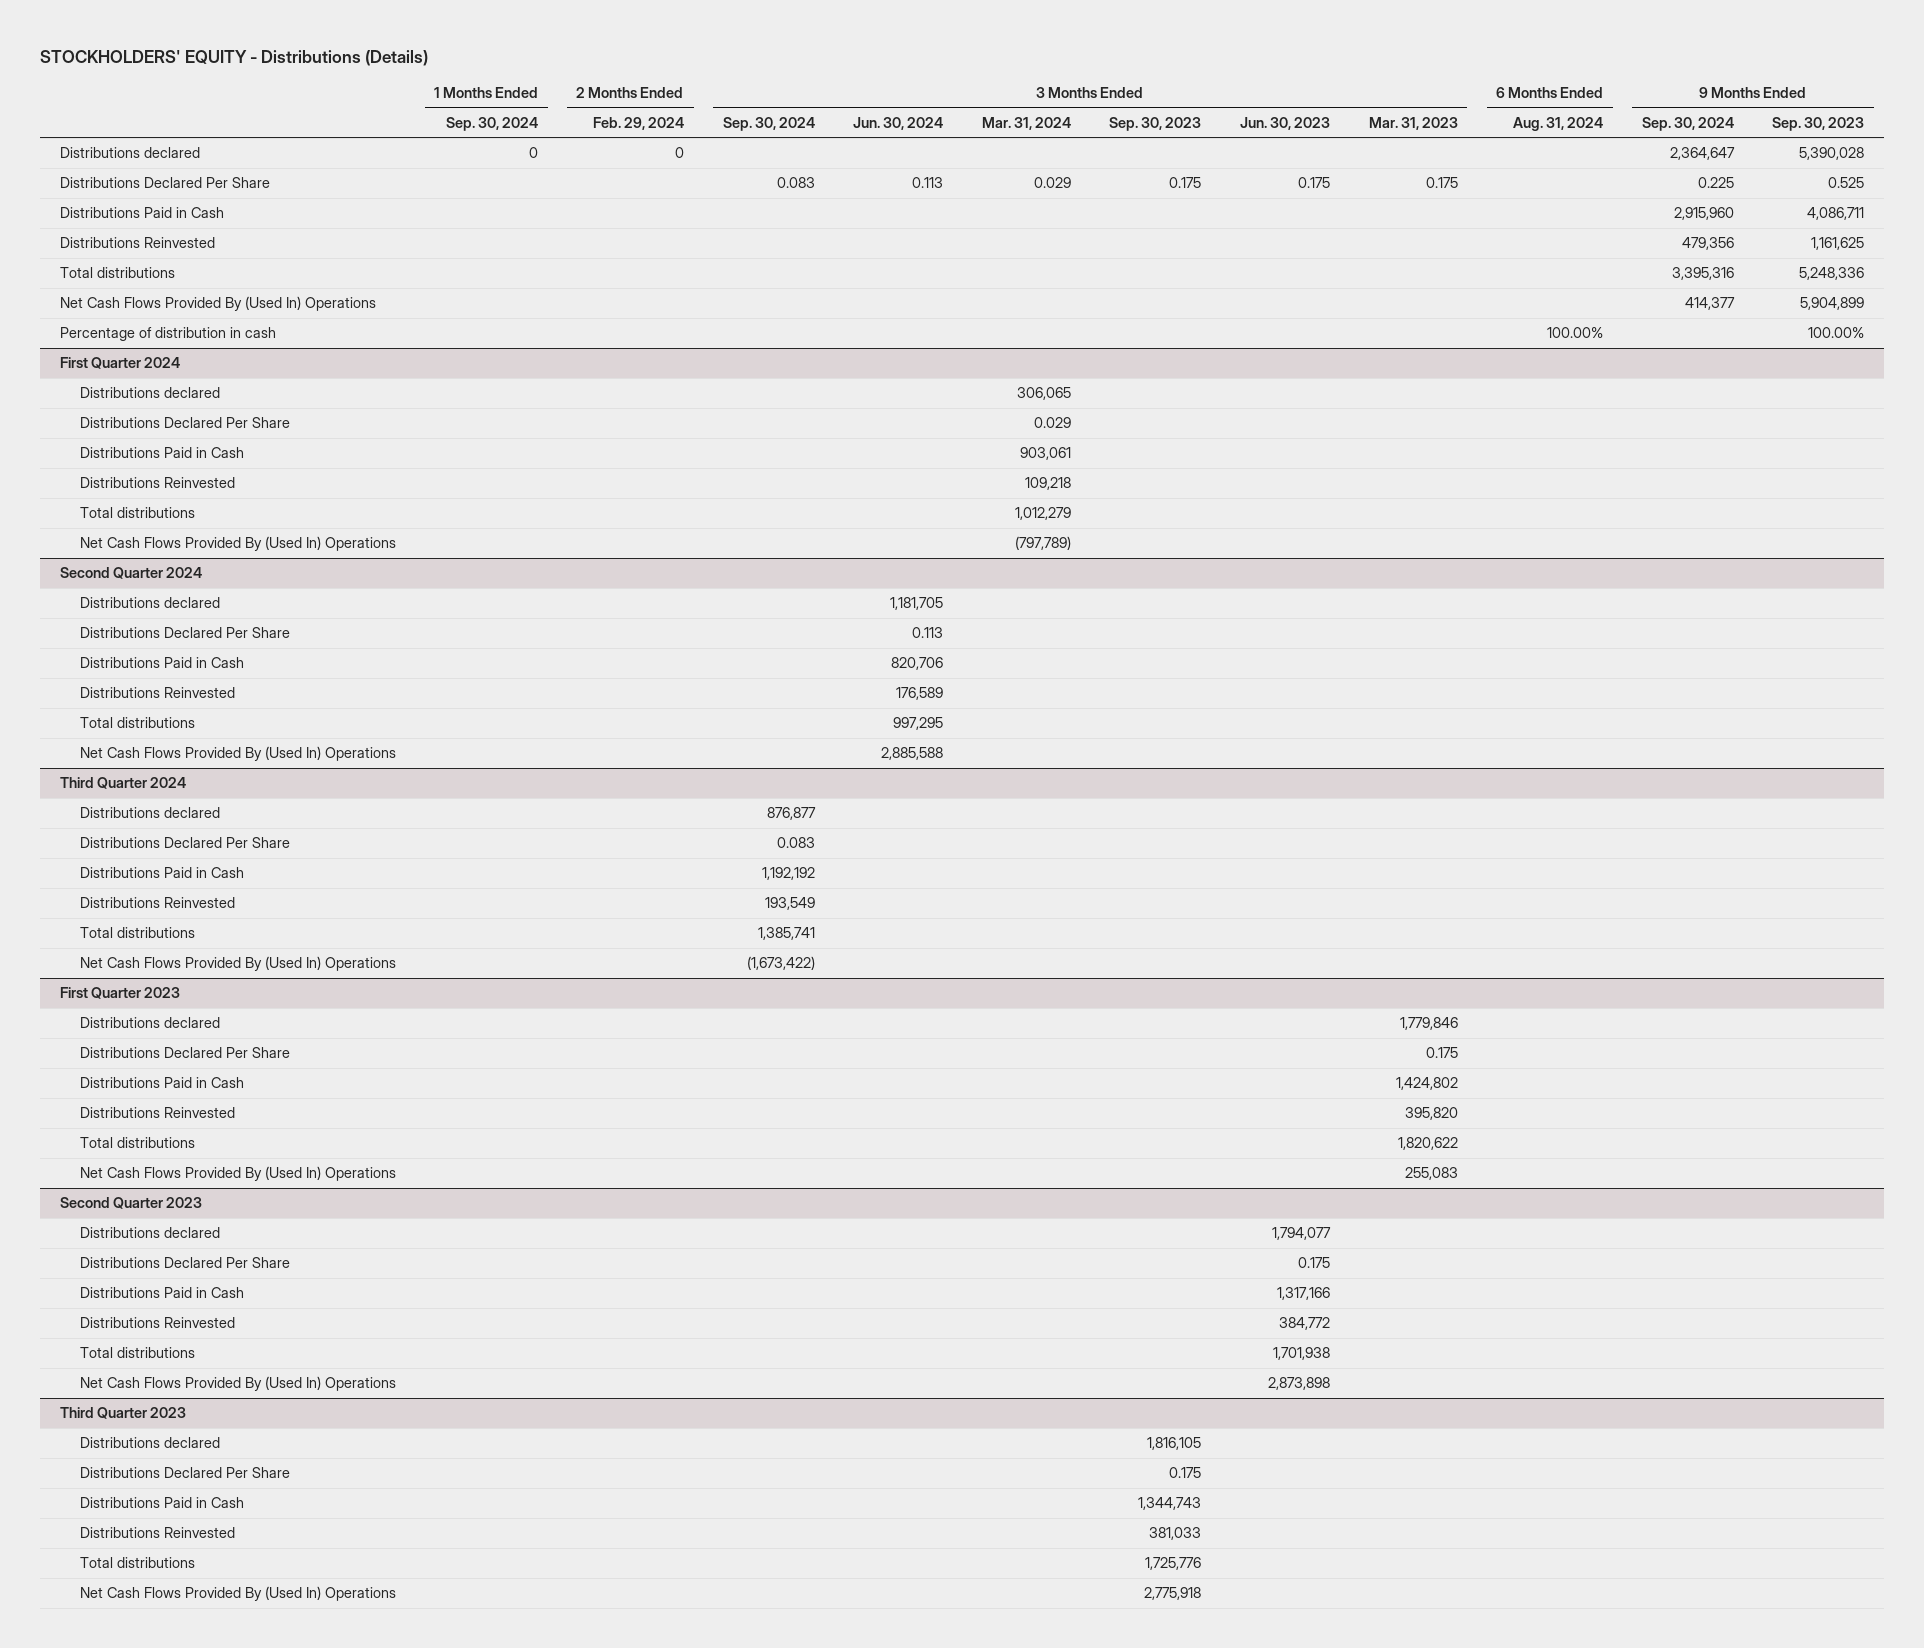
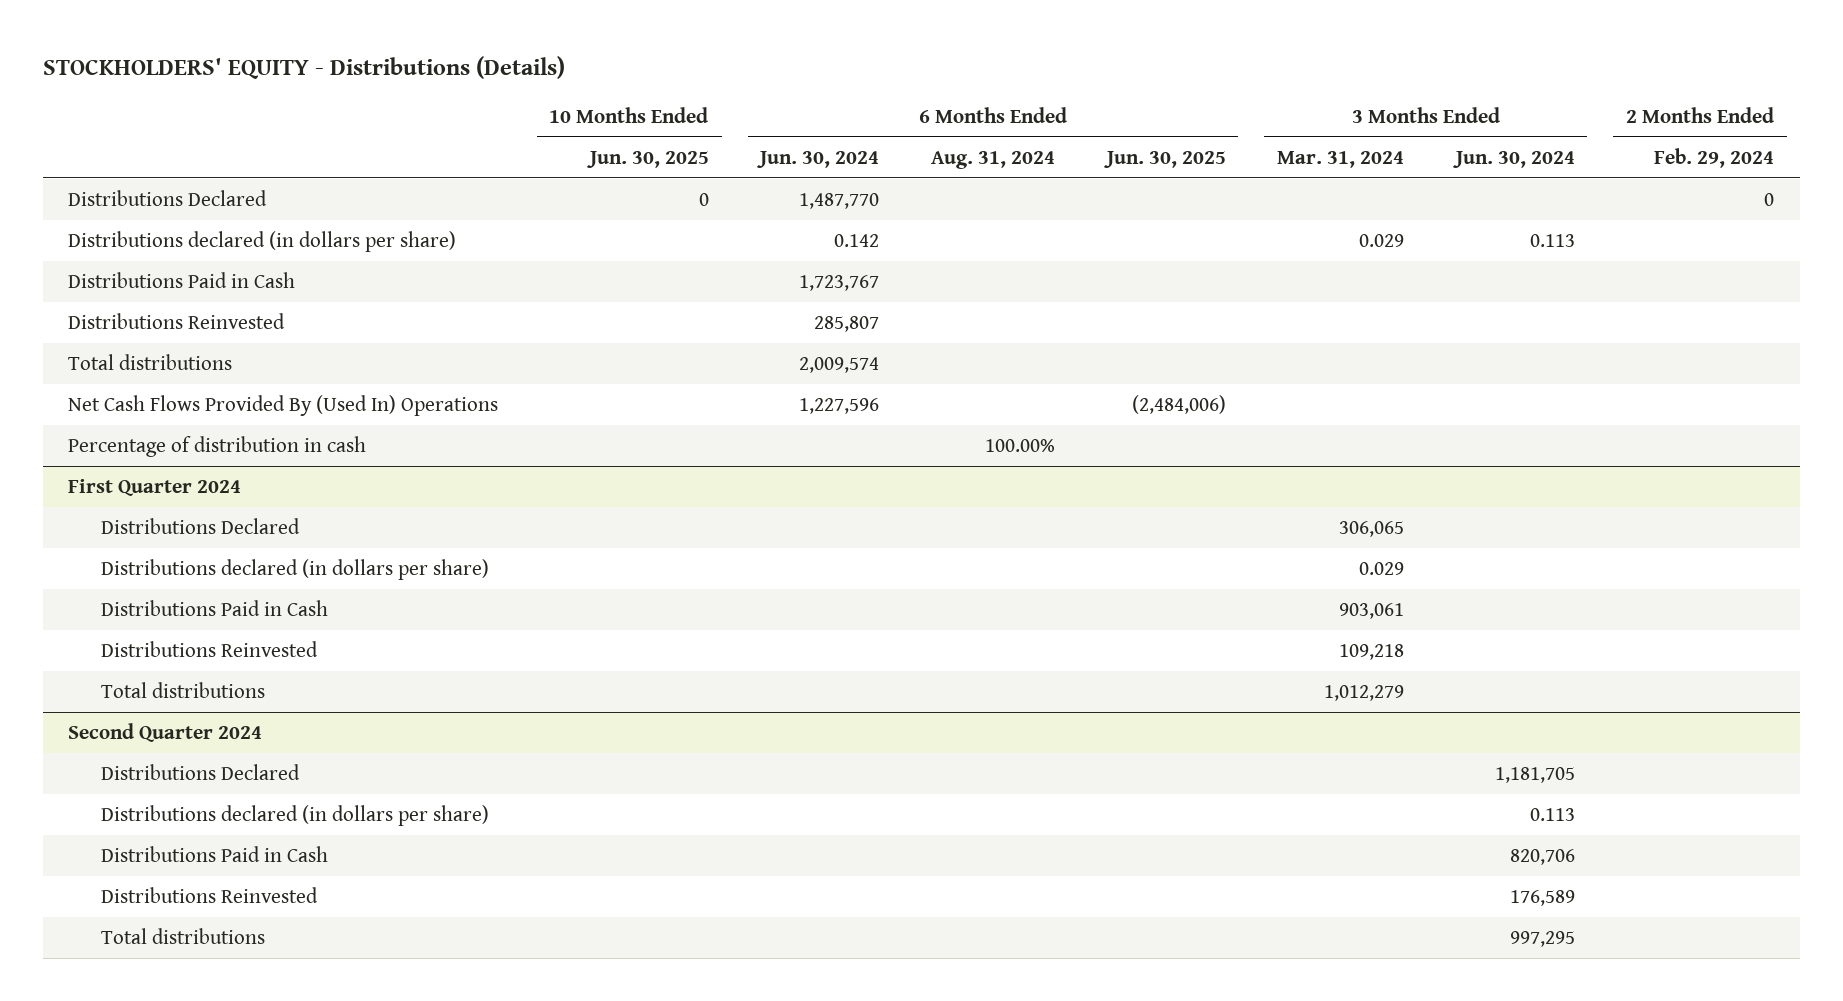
- | 1 Months Ended Sep. 30, 2024 | 2 Months Ended Feb. 29, 2024 | 3 Months Ended Sep. 30, 2024 | 3 Months Ended Jun. 30, 2024 | 3 Months Ended Mar. 31, 2024 | 3 Months Ended Sep. 30, 2023 | 3 Months Ended Jun. 30, 2023 | 3 Months Ended Mar. 31, 2023 | 6 Months Ended Aug. 31, 2024 | 9 Months Ended Sep. 30, 2024 | 9 Months Ended Sep. 30, 2023
+ | 10 Months Ended Jun. 30, 2025 | 6 Months Ended Jun. 30, 2024 | 6 Months Ended Aug. 31, 2024 | 6 Months Ended Jun. 30, 2025 | 3 Months Ended Mar. 31, 2024 | 3 Months Ended Jun. 30, 2024 | 2 Months Ended Feb. 29, 2024
- Distributions declared | 0 | 0 | | | | | | | | 2,364,647 | 5,390,028
- Distributions Declared Per Share | | | 0.083 | 0.113 | 0.029 | 0.175 | 0.175 | 0.175 | | 0.225 | 0.525
+ Distributions Declared | 0 | 1,487,770 | | | | | 0
+ Distributions declared (in dollars per share) | | 0.142 | | | 0.029 | 0.113 |
@ First Quarter 2024
- Distributions declared | | | | | 306,065 | | | | | |
- Distributions Declared Per Share | | | | | 0.029 | | | | | |
+ Distributions Declared | | | | | 306,065 | |
+ Distributions declared (in dollars per share) | | | | | 0.029 | |
- Net Cash Flows Provided By (Used In) Operations | | | | | (797,789) | | | | | |
@ Second Quarter 2024
- Distributions declared | | | | 1,181,705 | | | | | | |
- Distributions Declared Per Share | | | | 0.113 | | | | | | |
+ Distributions Declared | | | | | | 1,181,705 |
+ Distributions declared (in dollars per share) | | | | | | 0.113 |
- Net Cash Flows Provided By (Used In) Operations | | | | 2,885,588 | | | | | | |
- Third Quarter 2024
- Distributions declared | | | 876,877 | | | | | | | |
- Distributions Declared Per Share | | | 0.083 | | | | | | | |
- Distributions Paid in Cash | | | 1,192,192 | | | | | | | |
- Distributions Reinvested | | | 193,549 | | | | | | | |
- Total distributions | | | 1,385,741 | | | | | | | |
- Net Cash Flows Provided By (Used In) Operations | | | (1,673,422) | | | | | | | |
- First Quarter 2023
- Distributions declared | | | | | | | | 1,779,846 | | |
- Distributions Declared Per Share | | | | | | | | 0.175 | | |
- Distributions Paid in Cash | | | | | | | | 1,424,802 | | |
- Distributions Reinvested | | | | | | | | 395,820 | | |
- Total distributions | | | | | | | | 1,820,622 | | |
- Net Cash Flows Provided By (Used In) Operations | | | | | | | | 255,083 | | |
- Second Quarter 2023
- Distributions declared | | | | | | | 1,794,077 | | | |
- Distributions Declared Per Share | | | | | | | 0.175 | | | |
- Distributions Paid in Cash | | | | | | | 1,317,166 | | | |
- Distributions Reinvested | | | | | | | 384,772 | | | |
- Total distributions | | | | | | | 1,701,938 | | | |
- Net Cash Flows Provided By (Used In) Operations | | | | | | | 2,873,898 | | | |
- Third Quarter 2023
- Distributions declared | | | | | | 1,816,105 | | | | |
- Distributions Declared Per Share | | | | | | 0.175 | | | | |
- Distributions Paid in Cash | | | | | | 1,344,743 | | | | |
- Distributions Reinvested | | | | | | 381,033 | | | | |
- Total distributions | | | | | | 1,725,776 | | | | |
- Net Cash Flows Provided By (Used In) Operations | | | | | | 2,775,918 | | | | |

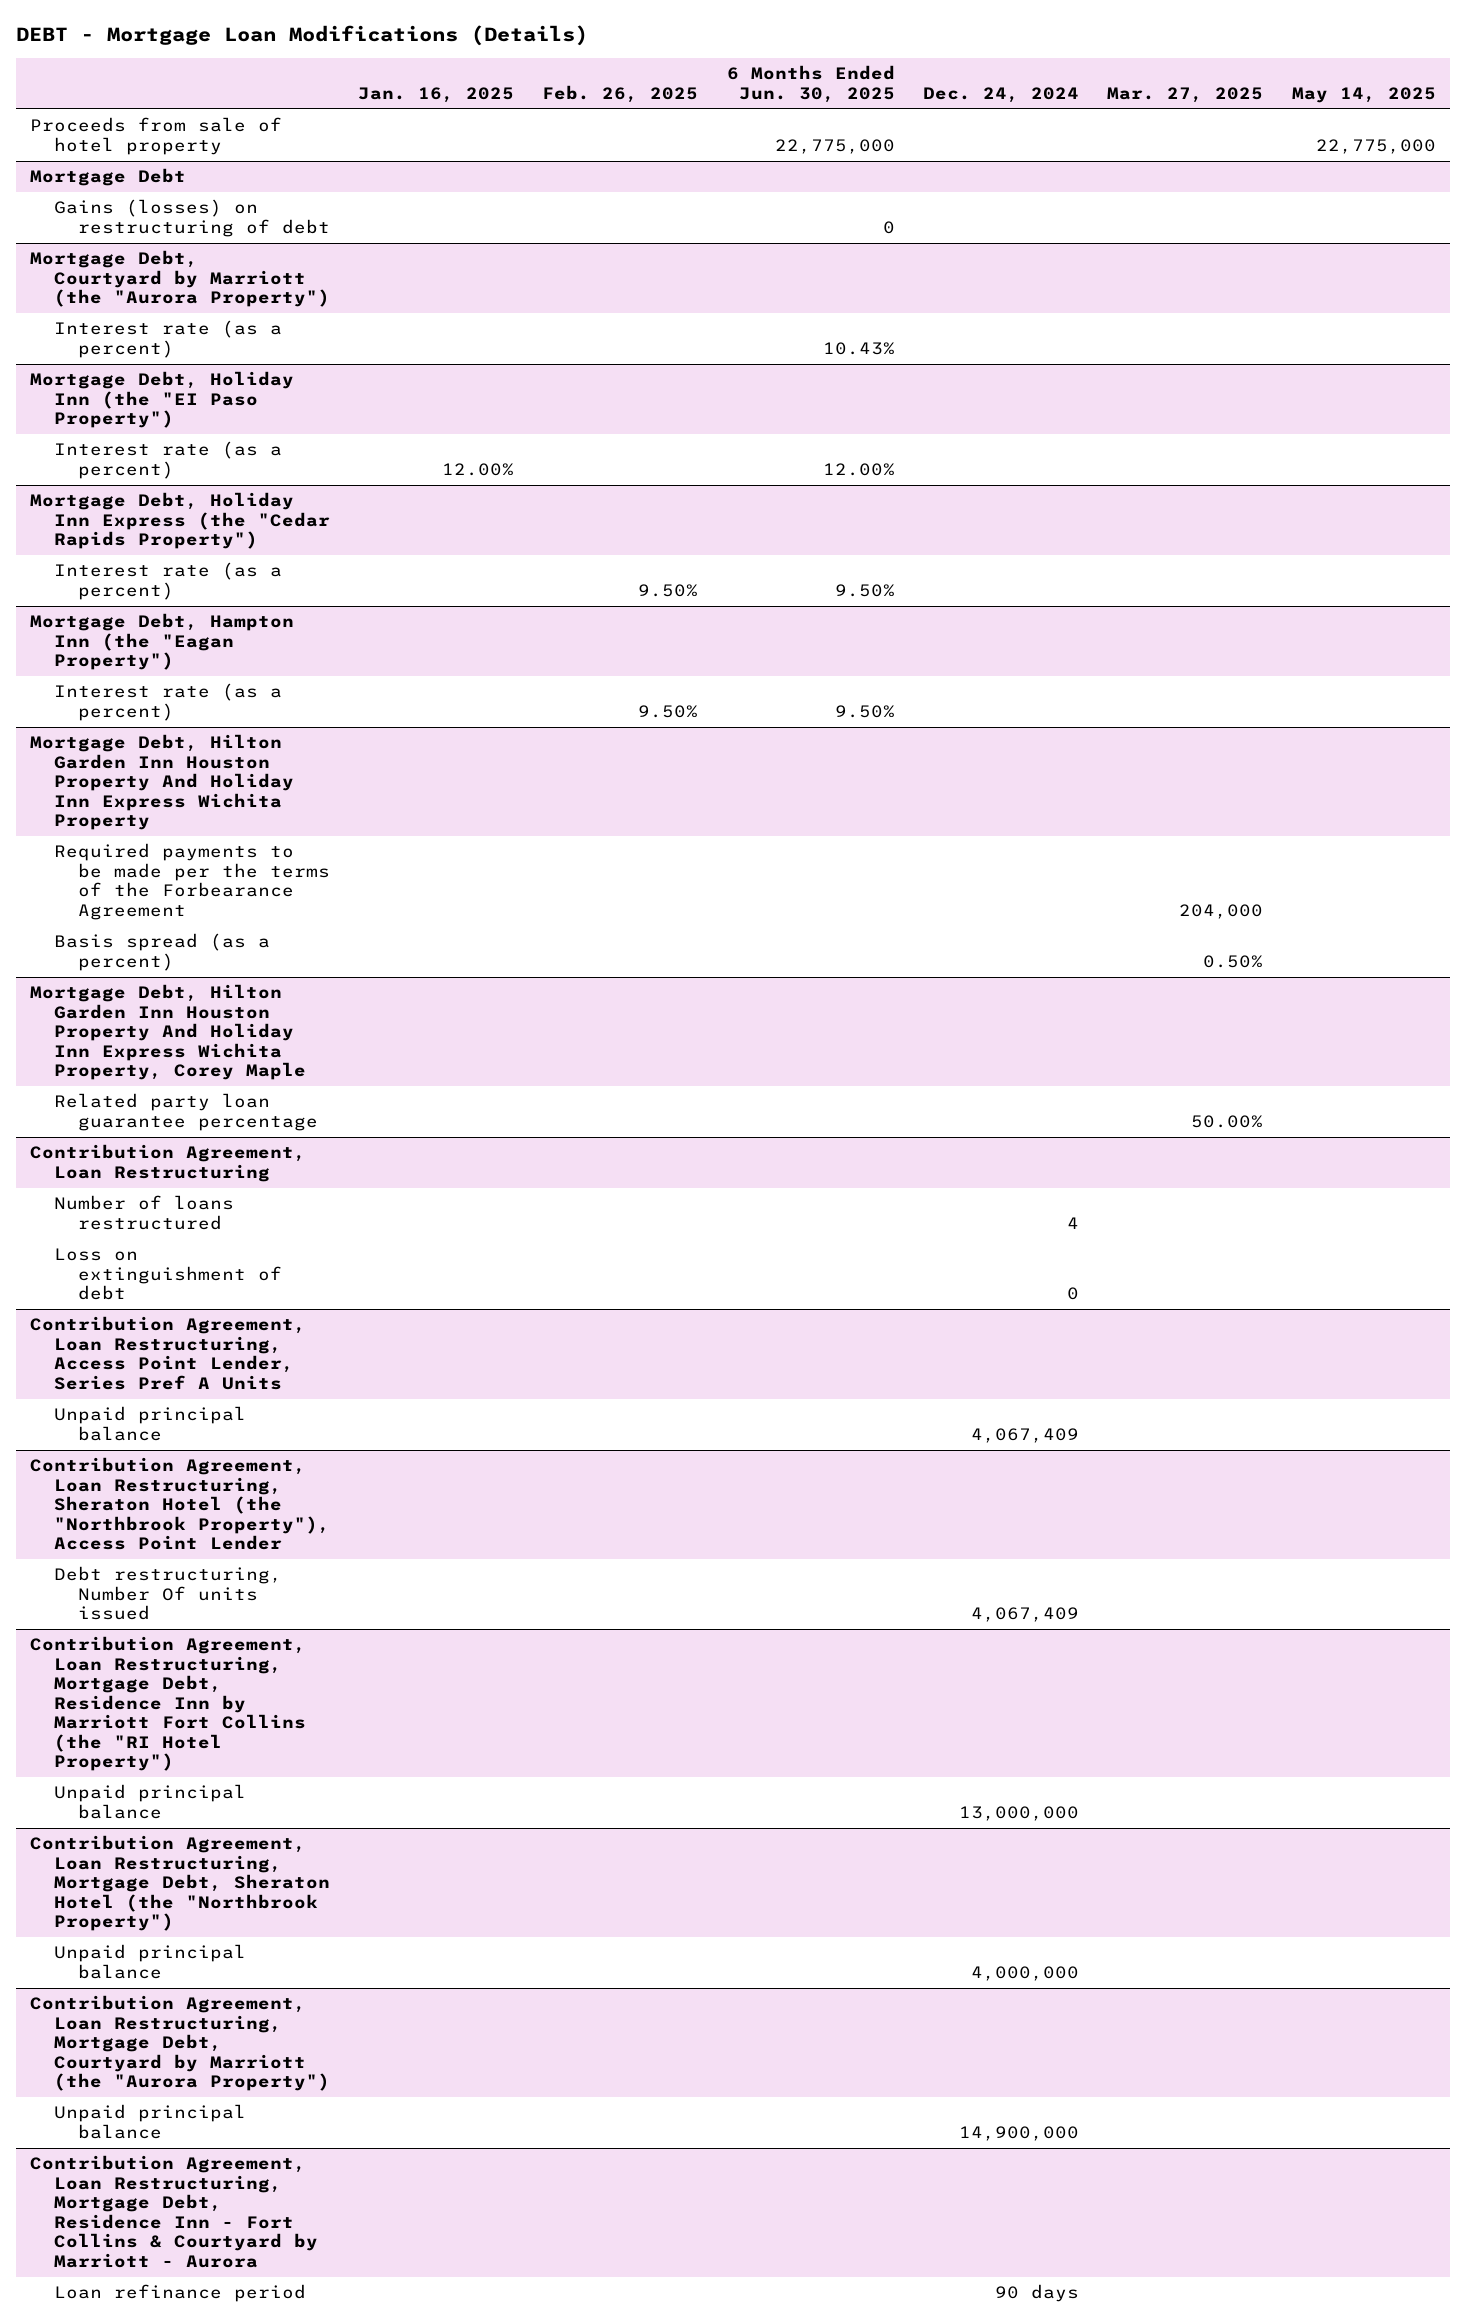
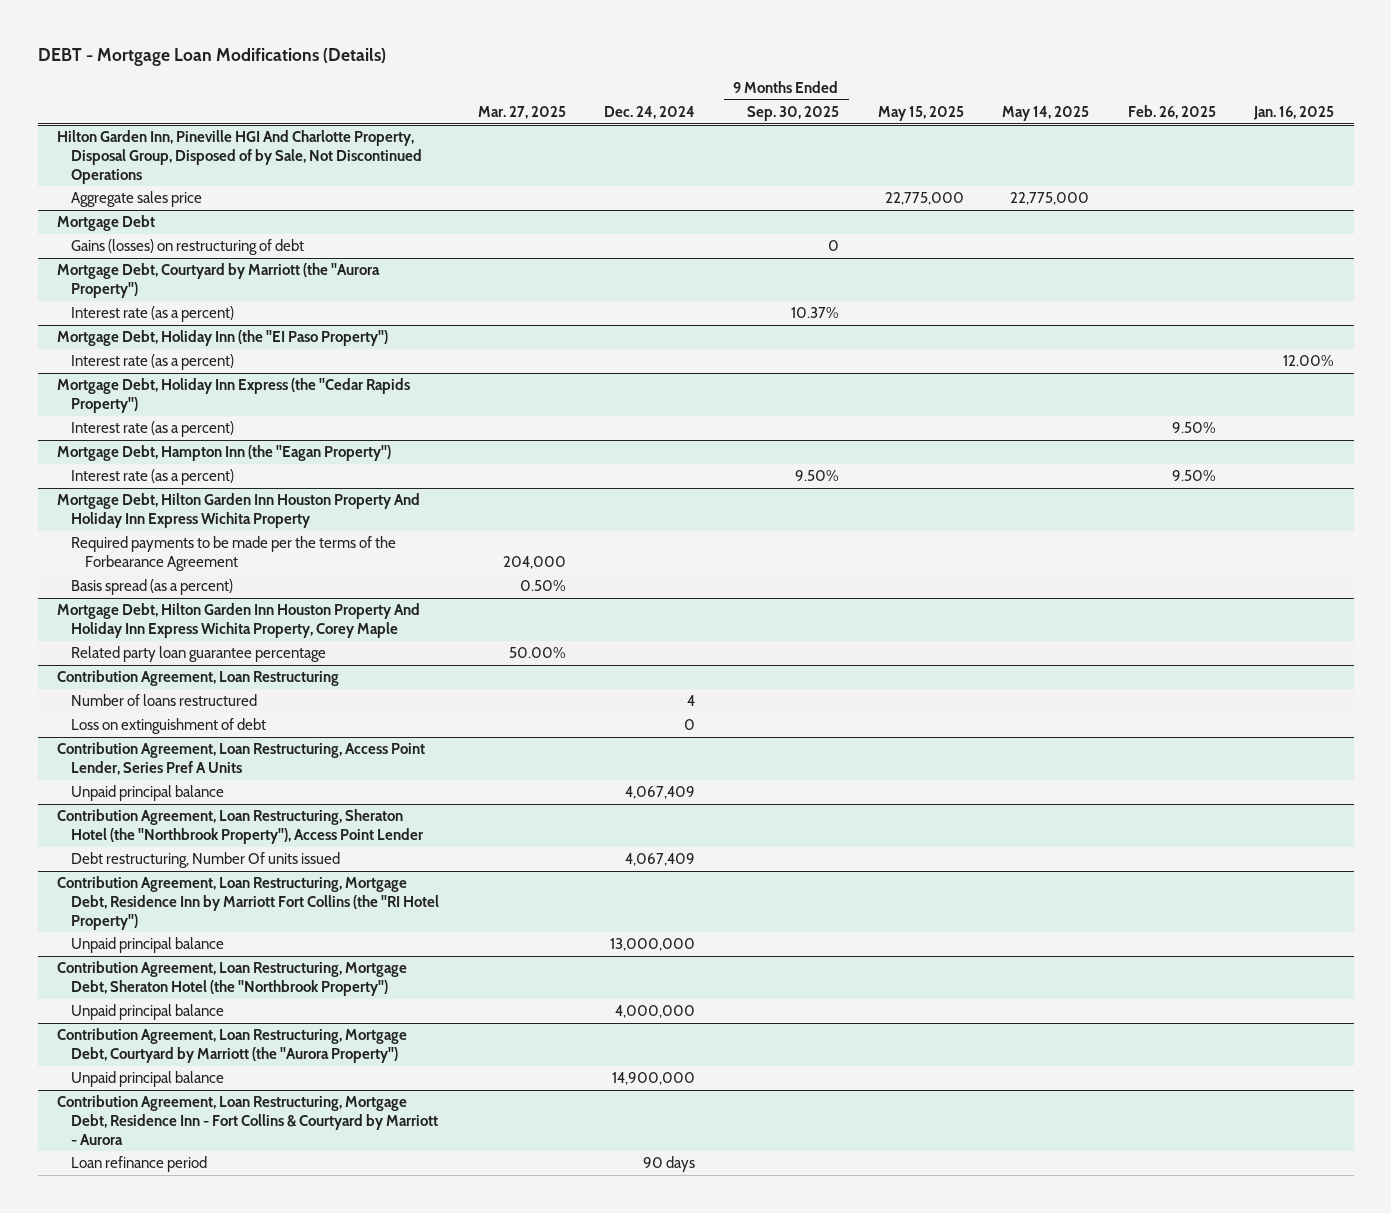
- | Jan. 16, 2025 | Feb. 26, 2025 | 6 Months Ended Jun. 30, 2025 | Dec. 24, 2024 | Mar. 27, 2025 | May 14, 2025
+ | Mar. 27, 2025 | Dec. 24, 2024 | 9 Months Ended Sep. 30, 2025 | May 15, 2025 | May 14, 2025 | Feb. 26, 2025 | Jan. 16, 2025
- Proceeds from sale of hotel property | | | 22,775,000 | | | 22,775,000
+ Hilton Garden Inn, Pineville HGI And Charlotte Property, Disposal Group, Disposed of by Sale, Not Discontinued Operations
+ Aggregate sales price | | | | 22,775,000 | 22,775,000 | |

